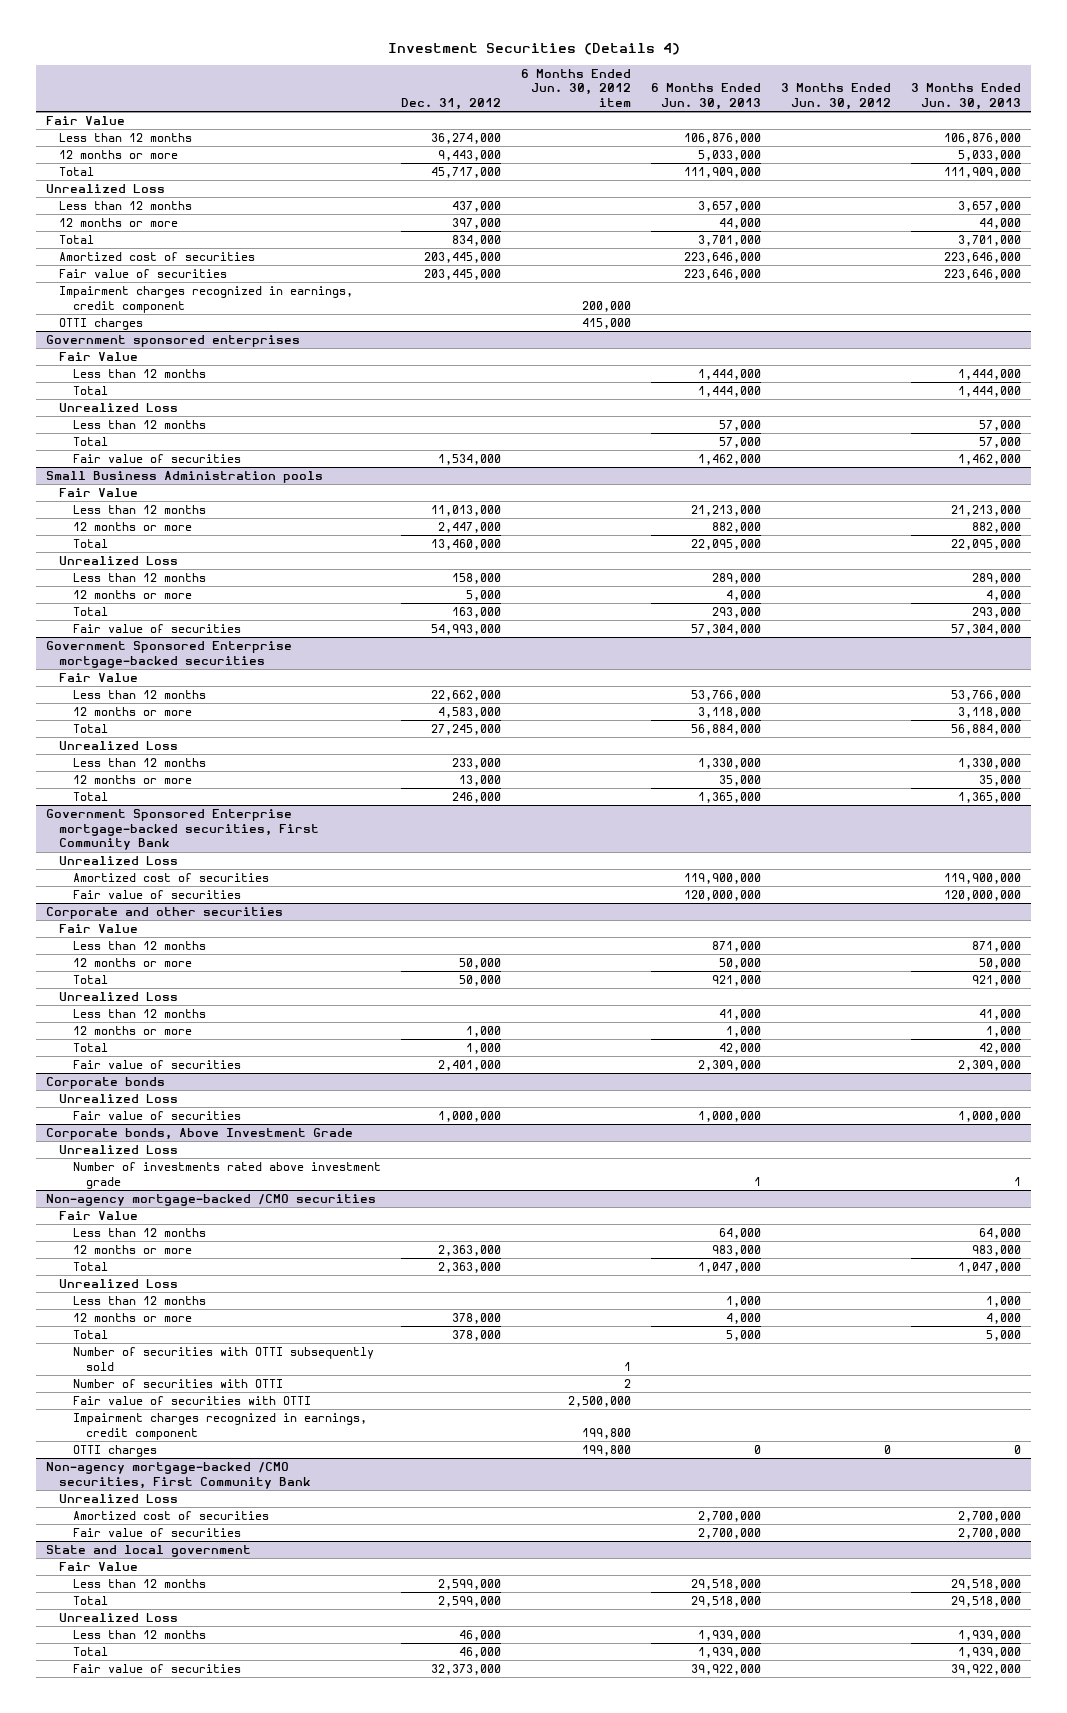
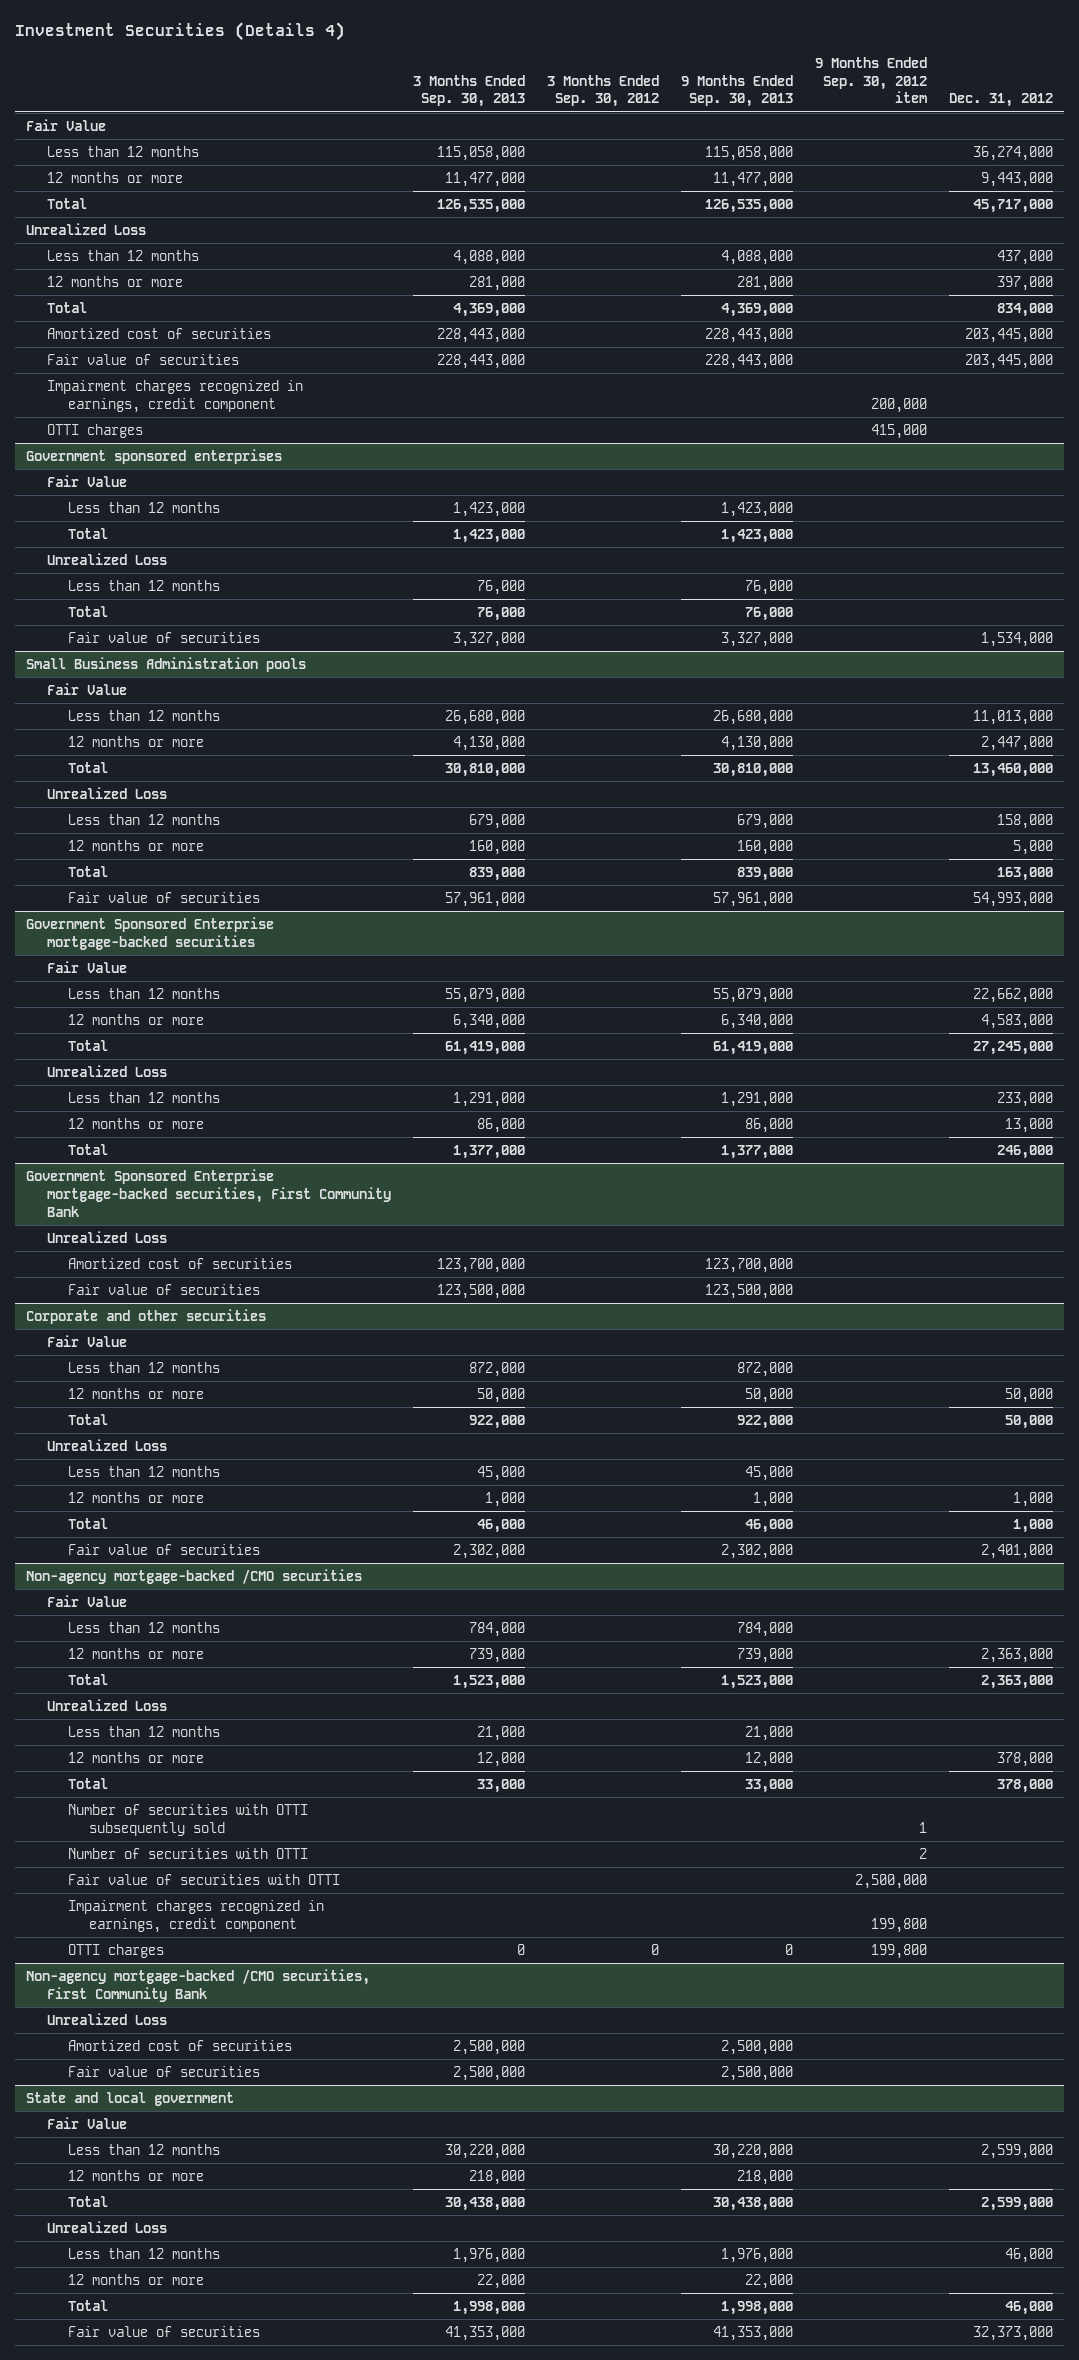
- | Dec. 31, 2012 | 6 Months Ended Jun. 30, 2012 item | 6 Months Ended Jun. 30, 2013 | 3 Months Ended Jun. 30, 2012 | 3 Months Ended Jun. 30, 2013
+ | 3 Months Ended Sep. 30, 2013 | 3 Months Ended Sep. 30, 2012 | 9 Months Ended Sep. 30, 2013 | 9 Months Ended Sep. 30, 2012 item | Dec. 31, 2012
- Corporate bonds
- Unrealized Loss
- Fair value of securities | 1,000,000 | | 1,000,000 | | 1,000,000
- Corporate bonds, Above Investment Grade
- Unrealized Loss
- Number of investments rated above investment grade | | | 1 | | 1
@ State and local government
+ 12 months or more | 218,000 | | 218,000 | |
+ 12 months or more | 22,000 | | 22,000 | |

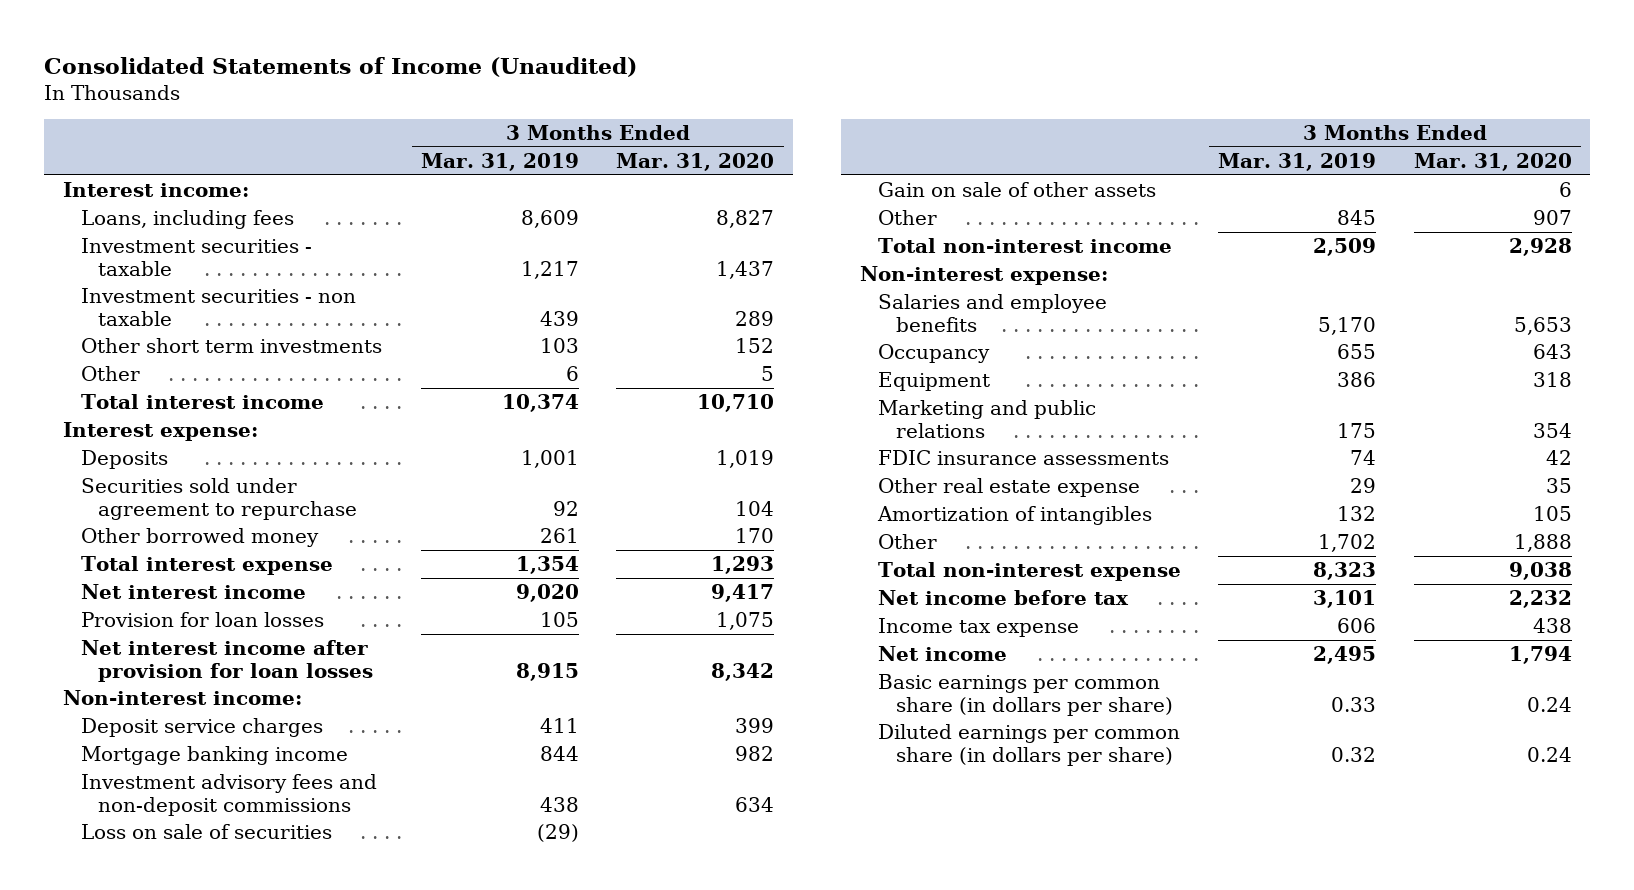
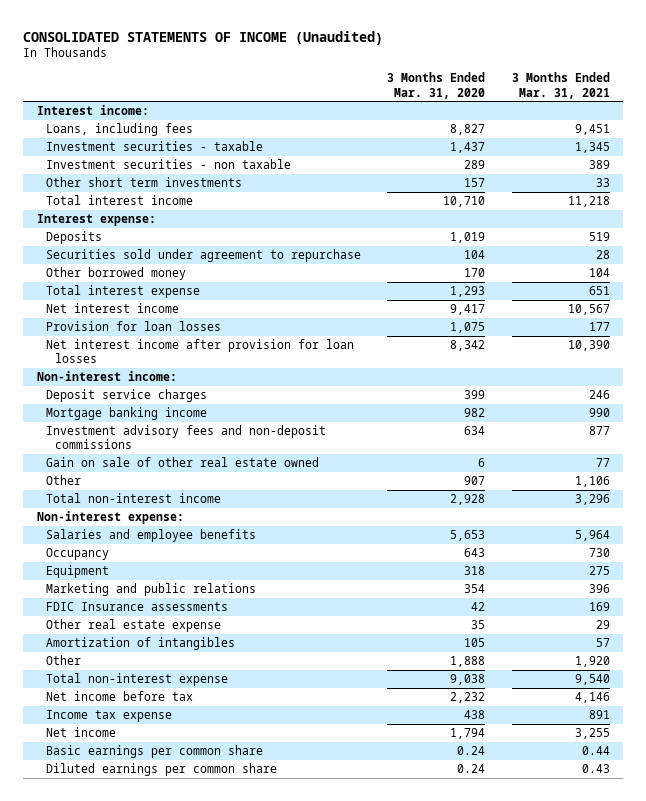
- Consolidated Statements of Income (Unaudited)
+ CONSOLIDATED STATEMENTS OF INCOME (Unaudited)
- | 3 Months Ended Mar. 31, 2019 | 3 Months Ended Mar. 31, 2020
+ | 3 Months Ended Mar. 31, 2020 | 3 Months Ended Mar. 31, 2021
- Other short term investments | 103 | 152
- Other | 6 | 5
+ Other short term investments | 157 | 33
- Loss on sale of securities | (29) |
- Gain on sale of other assets | | 6
+ Gain on sale of other real estate owned | 6 | 77
- FDIC insurance assessments | 74 | 42
+ FDIC Insurance assessments | 42 | 169
- Basic earnings per common share (in dollars per share) | 0.33 | 0.24
- Diluted earnings per common share (in dollars per share) | 0.32 | 0.24
+ Basic earnings per common share | 0.24 | 0.44
+ Diluted earnings per common share | 0.24 | 0.43

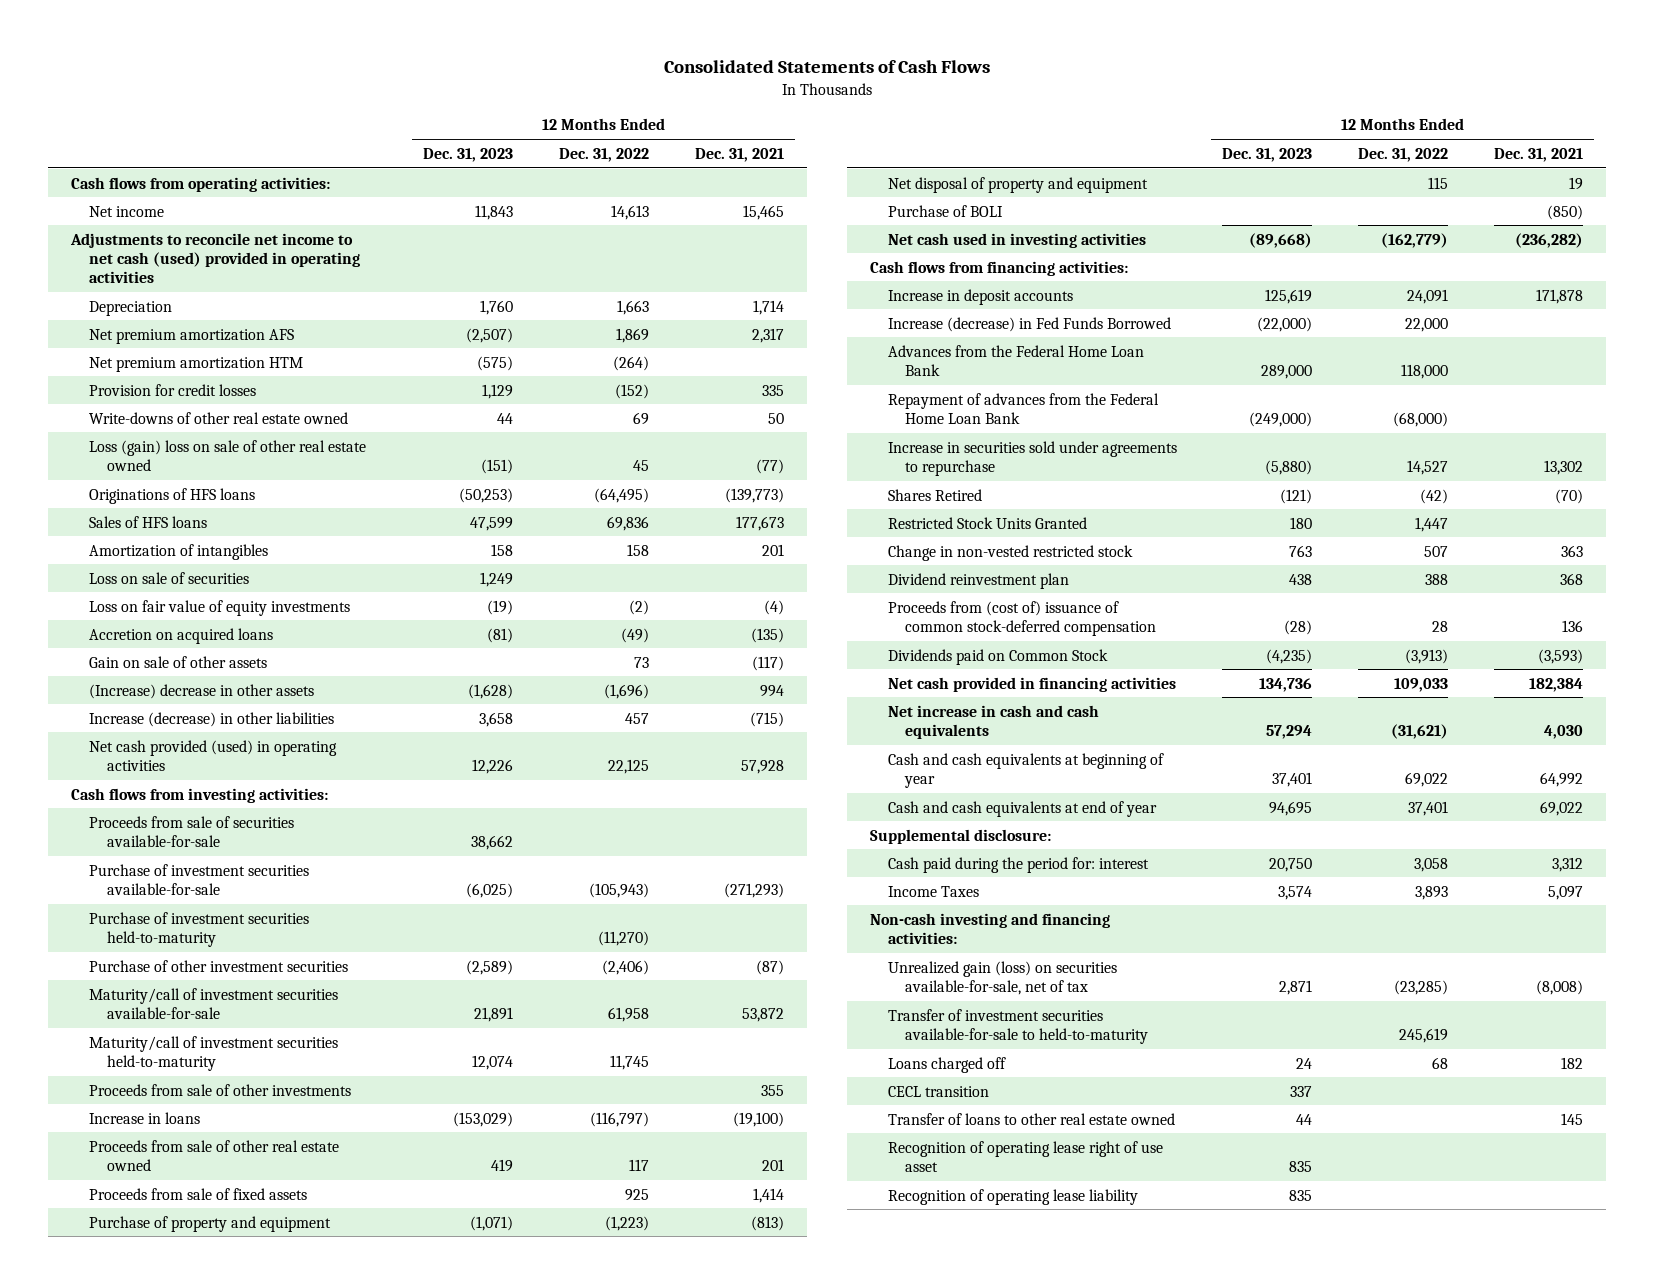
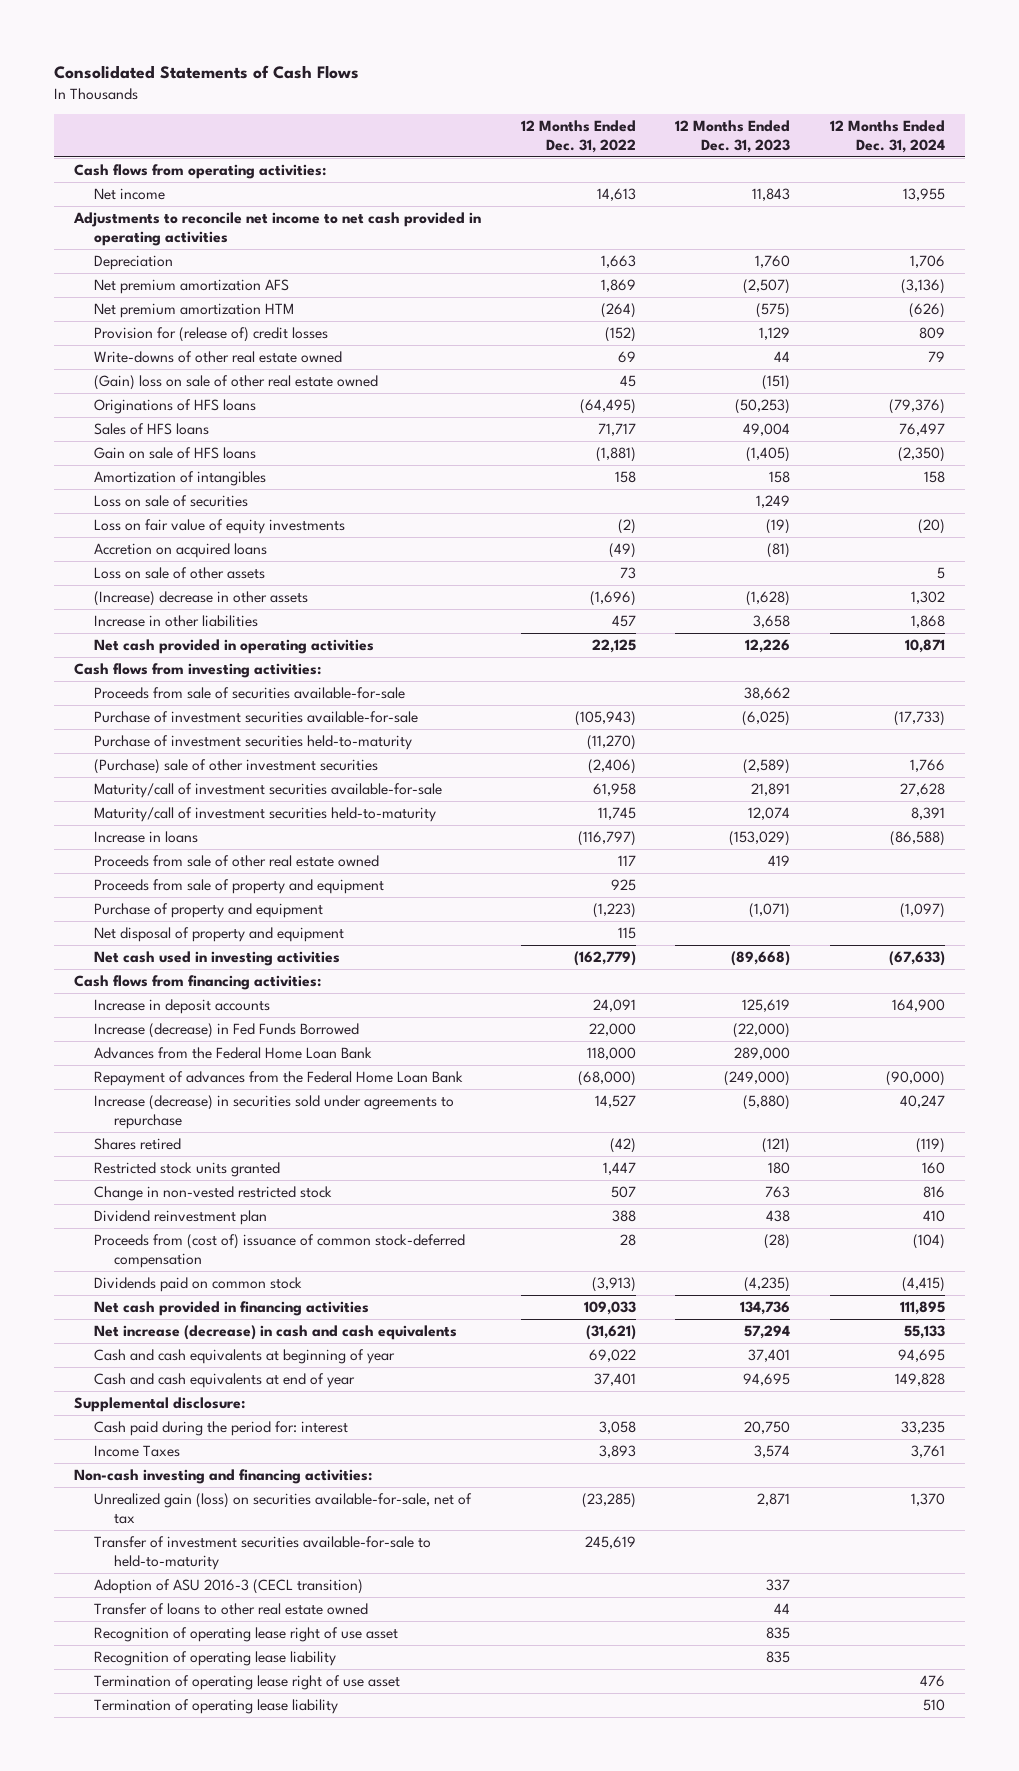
- | 12 Months Ended Dec. 31, 2023 | 12 Months Ended Dec. 31, 2022 | 12 Months Ended Dec. 31, 2021
+ | 12 Months Ended Dec. 31, 2022 | 12 Months Ended Dec. 31, 2023 | 12 Months Ended Dec. 31, 2024
- Adjustments to reconcile net income to net cash (used) provided in operating activities
+ Adjustments to reconcile net income to net cash provided in operating activities
- Provision for credit losses | 1,129 | (152) | 335
+ Provision for (release of) credit losses | (152) | 1,129 | 809
- Loss (gain) loss on sale of other real estate owned | (151) | 45 | (77)
+ (Gain) loss on sale of other real estate owned | 45 | (151) |
- Sales of HFS loans | 47,599 | 69,836 | 177,673
+ Sales of HFS loans | 71,717 | 49,004 | 76,497
+ Gain on sale of HFS loans | (1,881) | (1,405) | (2,350)
- Gain on sale of other assets | | 73 | (117)
+ Loss on sale of other assets | 73 | | 5
- Increase (decrease) in other liabilities | 3,658 | 457 | (715)
- Net cash provided (used) in operating activities | 12,226 | 22,125 | 57,928
+ Increase in other liabilities | 457 | 3,658 | 1,868
+ Net cash provided in operating activities | 22,125 | 12,226 | 10,871
- Purchase of other investment securities | (2,589) | (2,406) | (87)
+ (Purchase) sale of other investment securities | (2,406) | (2,589) | 1,766
- Proceeds from sale of other investments | | | 355
- Proceeds from sale of fixed assets | | 925 | 1,414
+ Proceeds from sale of property and equipment | 925 | |
- Purchase of BOLI | | | (850)
- Increase in securities sold under agreements to repurchase | (5,880) | 14,527 | 13,302
- Shares Retired | (121) | (42) | (70)
- Restricted Stock Units Granted | 180 | 1,447 |
+ Increase (decrease) in securities sold under agreements to repurchase | 14,527 | (5,880) | 40,247
+ Shares retired | (42) | (121) | (119)
+ Restricted stock units granted | 1,447 | 180 | 160
- Dividends paid on Common Stock | (4,235) | (3,913) | (3,593)
+ Dividends paid on common stock | (3,913) | (4,235) | (4,415)
- Net increase in cash and cash equivalents | 57,294 | (31,621) | 4,030
+ Net increase (decrease) in cash and cash equivalents | (31,621) | 57,294 | 55,133
- Loans charged off | 24 | 68 | 182
- CECL transition | 337 | |
+ Adoption of ASU 2016-3 (CECL transition) | | 337 |
+ Termination of operating lease right of use asset | | | 476
+ Termination of operating lease liability | | | 510

